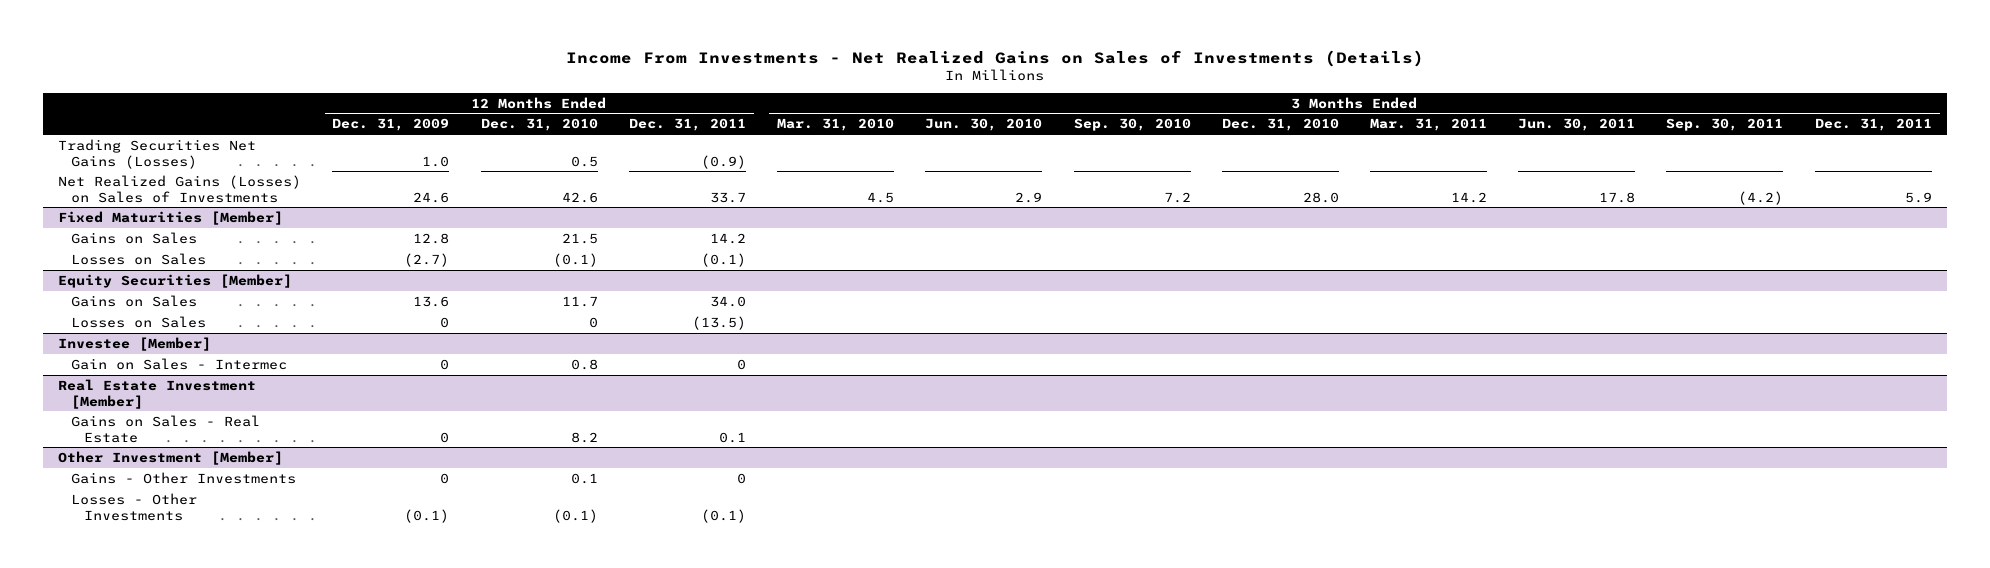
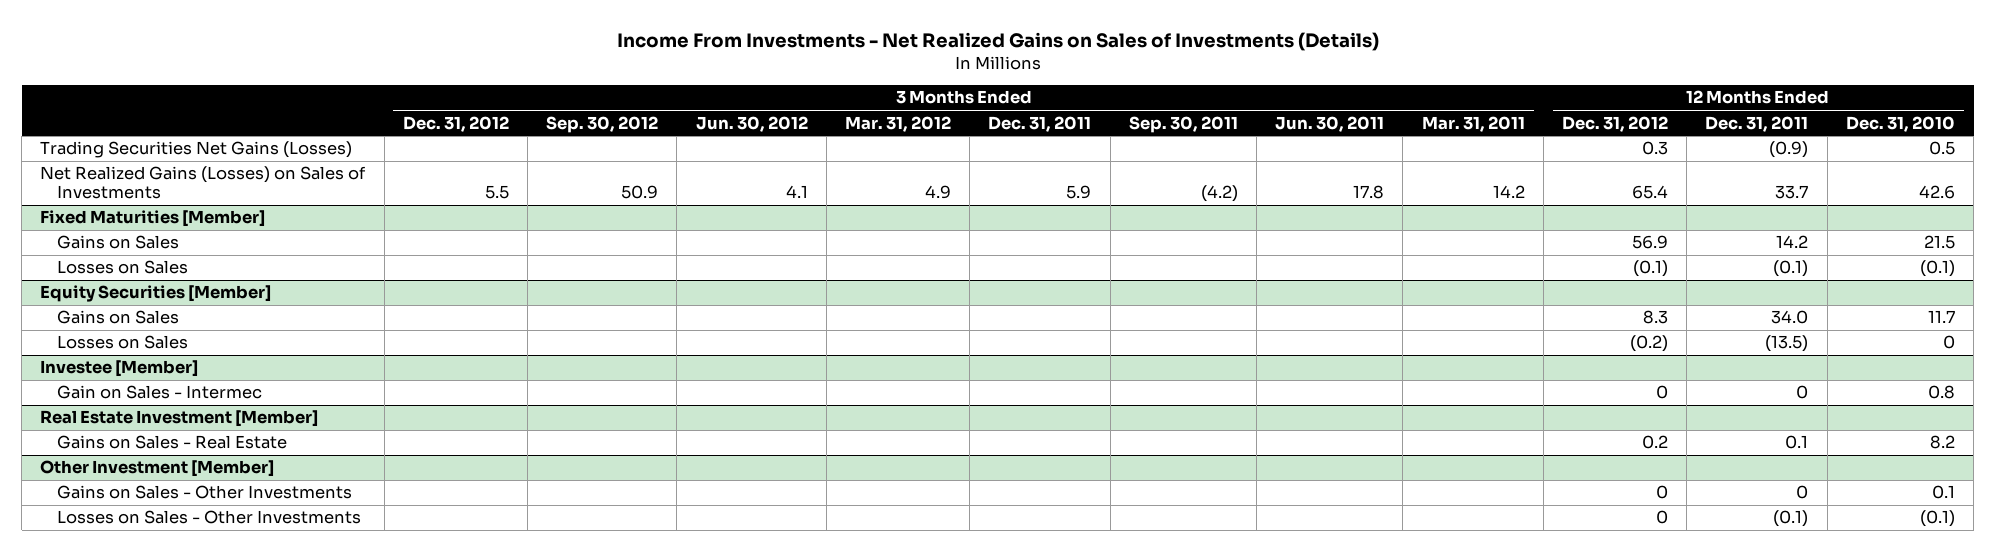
- | 12 Months Ended Dec. 31, 2009 | 12 Months Ended Dec. 31, 2010 | 12 Months Ended Dec. 31, 2011 | 3 Months Ended Mar. 31, 2010 | 3 Months Ended Jun. 30, 2010 | 3 Months Ended Sep. 30, 2010 | 3 Months Ended Dec. 31, 2010 | 3 Months Ended Mar. 31, 2011 | 3 Months Ended Jun. 30, 2011 | 3 Months Ended Sep. 30, 2011 | 3 Months Ended Dec. 31, 2011
+ | 3 Months Ended Dec. 31, 2012 | 3 Months Ended Sep. 30, 2012 | 3 Months Ended Jun. 30, 2012 | 3 Months Ended Mar. 31, 2012 | 3 Months Ended Dec. 31, 2011 | 3 Months Ended Sep. 30, 2011 | 3 Months Ended Jun. 30, 2011 | 3 Months Ended Mar. 31, 2011 | 12 Months Ended Dec. 31, 2012 | 12 Months Ended Dec. 31, 2011 | 12 Months Ended Dec. 31, 2010
@ Other Investment [Member]
- Gains - Other Investments | 0 | 0.1 | 0 | | | | | | | |
- Losses - Other Investments | (0.1) | (0.1) | (0.1) | | | | | | | |
+ Gains on Sales - Other Investments | | | | | | | | | 0 | 0 | 0.1
+ Losses on Sales - Other Investments | | | | | | | | | 0 | (0.1) | (0.1)

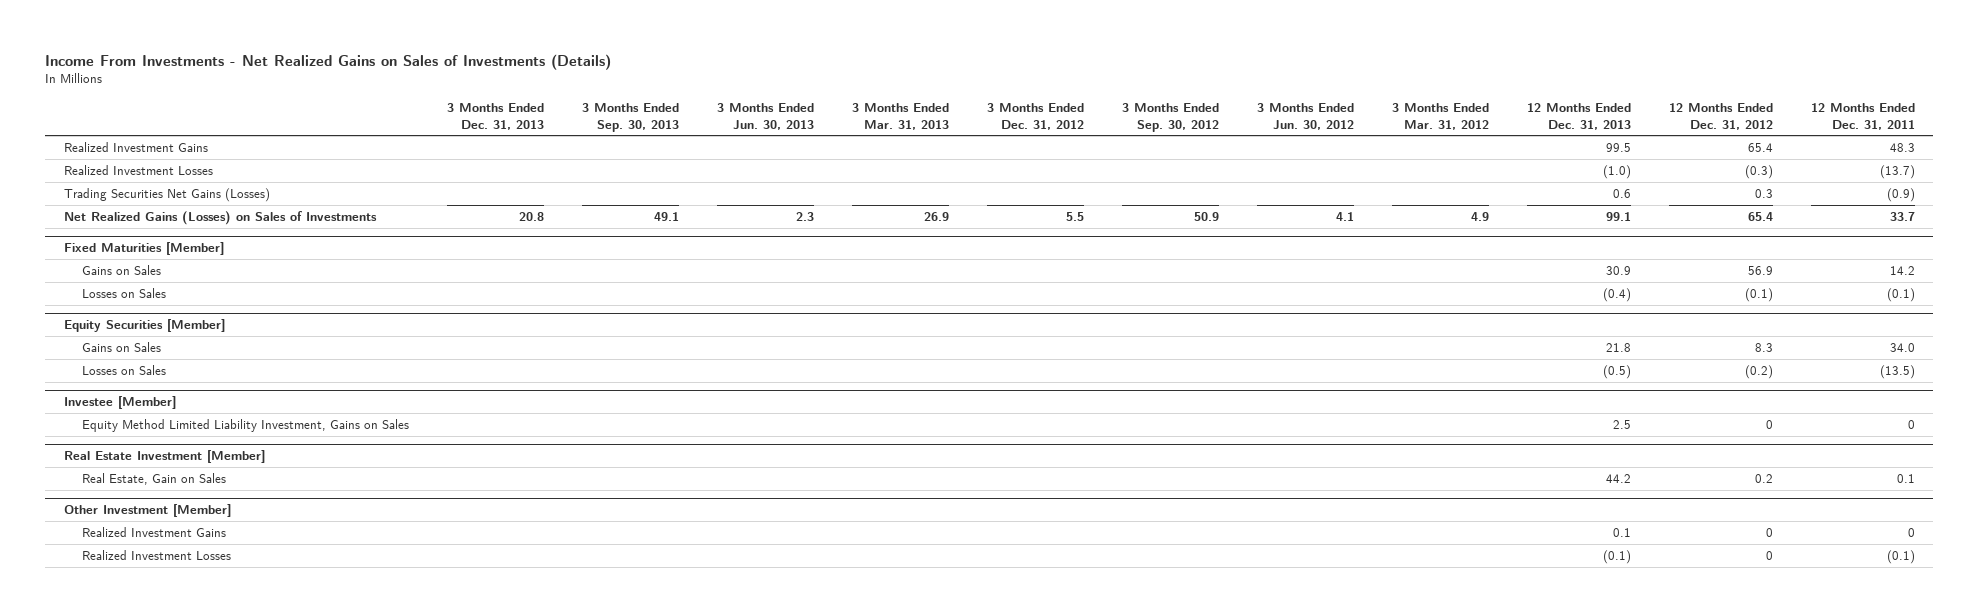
- | 3 Months Ended Dec. 31, 2012 | 3 Months Ended Sep. 30, 2012 | 3 Months Ended Jun. 30, 2012 | 3 Months Ended Mar. 31, 2012 | 3 Months Ended Dec. 31, 2011 | 3 Months Ended Sep. 30, 2011 | 3 Months Ended Jun. 30, 2011 | 3 Months Ended Mar. 31, 2011 | 12 Months Ended Dec. 31, 2012 | 12 Months Ended Dec. 31, 2011 | 12 Months Ended Dec. 31, 2010
+ | 3 Months Ended Dec. 31, 2013 | 3 Months Ended Sep. 30, 2013 | 3 Months Ended Jun. 30, 2013 | 3 Months Ended Mar. 31, 2013 | 3 Months Ended Dec. 31, 2012 | 3 Months Ended Sep. 30, 2012 | 3 Months Ended Jun. 30, 2012 | 3 Months Ended Mar. 31, 2012 | 12 Months Ended Dec. 31, 2013 | 12 Months Ended Dec. 31, 2012 | 12 Months Ended Dec. 31, 2011
+ Realized Investment Gains | | | | | | | | | 99.5 | 65.4 | 48.3
+ Realized Investment Losses | | | | | | | | | (1.0) | (0.3) | (13.7)
@ Investee [Member]
- Gain on Sales - Intermec | | | | | | | | | 0 | 0 | 0.8
+ Equity Method Limited Liability Investment, Gains on Sales | | | | | | | | | 2.5 | 0 | 0
@ Real Estate Investment [Member]
- Gains on Sales - Real Estate | | | | | | | | | 0.2 | 0.1 | 8.2
+ Real Estate, Gain on Sales | | | | | | | | | 44.2 | 0.2 | 0.1
@ Other Investment [Member]
- Gains on Sales - Other Investments | | | | | | | | | 0 | 0 | 0.1
- Losses on Sales - Other Investments | | | | | | | | | 0 | (0.1) | (0.1)
+ Realized Investment Gains | | | | | | | | | 0.1 | 0 | 0
+ Realized Investment Losses | | | | | | | | | (0.1) | 0 | (0.1)

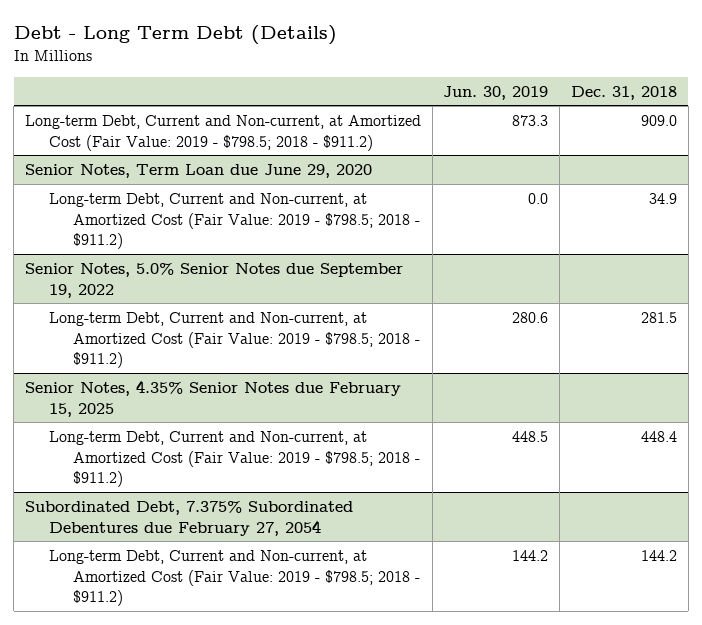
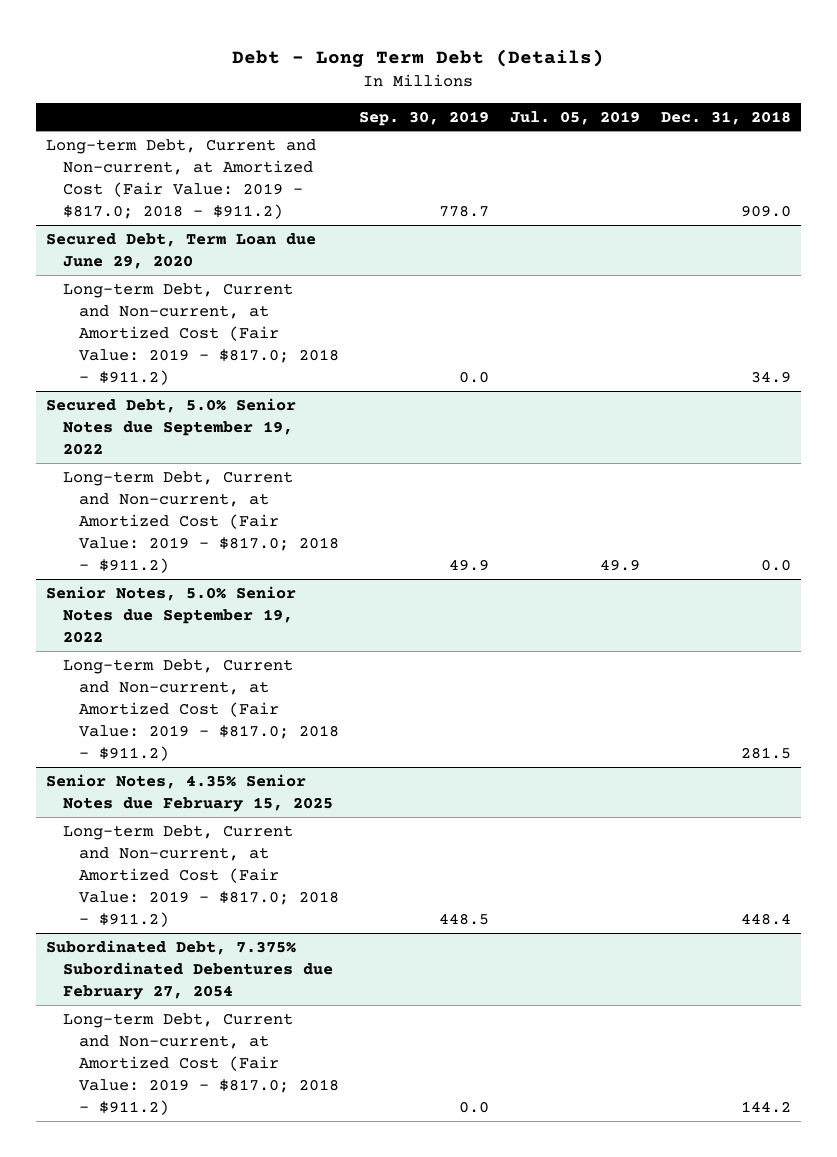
- | Jun. 30, 2019 | Dec. 31, 2018
+ | Sep. 30, 2019 | Jul. 05, 2019 | Dec. 31, 2018
- Long-term Debt, Current and Non-current, at Amortized Cost (Fair Value: 2019 - $798.5; 2018 - $911.2) | 873.3 | 909.0
- Senior Notes, Term Loan due June 29, 2020
- Long-term Debt, Current and Non-current, at Amortized Cost (Fair Value: 2019 - $798.5; 2018 - $911.2) | 0.0 | 34.9
+ Long-term Debt, Current and Non-current, at Amortized Cost (Fair Value: 2019 - $817.0; 2018 - $911.2) | 778.7 | | 909.0
+ Secured Debt, Term Loan due June 29, 2020
+ Long-term Debt, Current and Non-current, at Amortized Cost (Fair Value: 2019 - $817.0; 2018 - $911.2) | 0.0 | | 34.9
+ Secured Debt, 5.0% Senior Notes due September 19, 2022
+ Long-term Debt, Current and Non-current, at Amortized Cost (Fair Value: 2019 - $817.0; 2018 - $911.2) | 49.9 | 49.9 | 0.0
@ Senior Notes, 5.0% Senior Notes due September 19, 2022
- Long-term Debt, Current and Non-current, at Amortized Cost (Fair Value: 2019 - $798.5; 2018 - $911.2) | 280.6 | 281.5
+ Long-term Debt, Current and Non-current, at Amortized Cost (Fair Value: 2019 - $817.0; 2018 - $911.2) | | | 281.5
@ Senior Notes, 4.35% Senior Notes due February 15, 2025
- Long-term Debt, Current and Non-current, at Amortized Cost (Fair Value: 2019 - $798.5; 2018 - $911.2) | 448.5 | 448.4
+ Long-term Debt, Current and Non-current, at Amortized Cost (Fair Value: 2019 - $817.0; 2018 - $911.2) | 448.5 | | 448.4
@ Subordinated Debt, 7.375% Subordinated Debentures due February 27, 2054
- Long-term Debt, Current and Non-current, at Amortized Cost (Fair Value: 2019 - $798.5; 2018 - $911.2) | 144.2 | 144.2
+ Long-term Debt, Current and Non-current, at Amortized Cost (Fair Value: 2019 - $817.0; 2018 - $911.2) | 0.0 | | 144.2

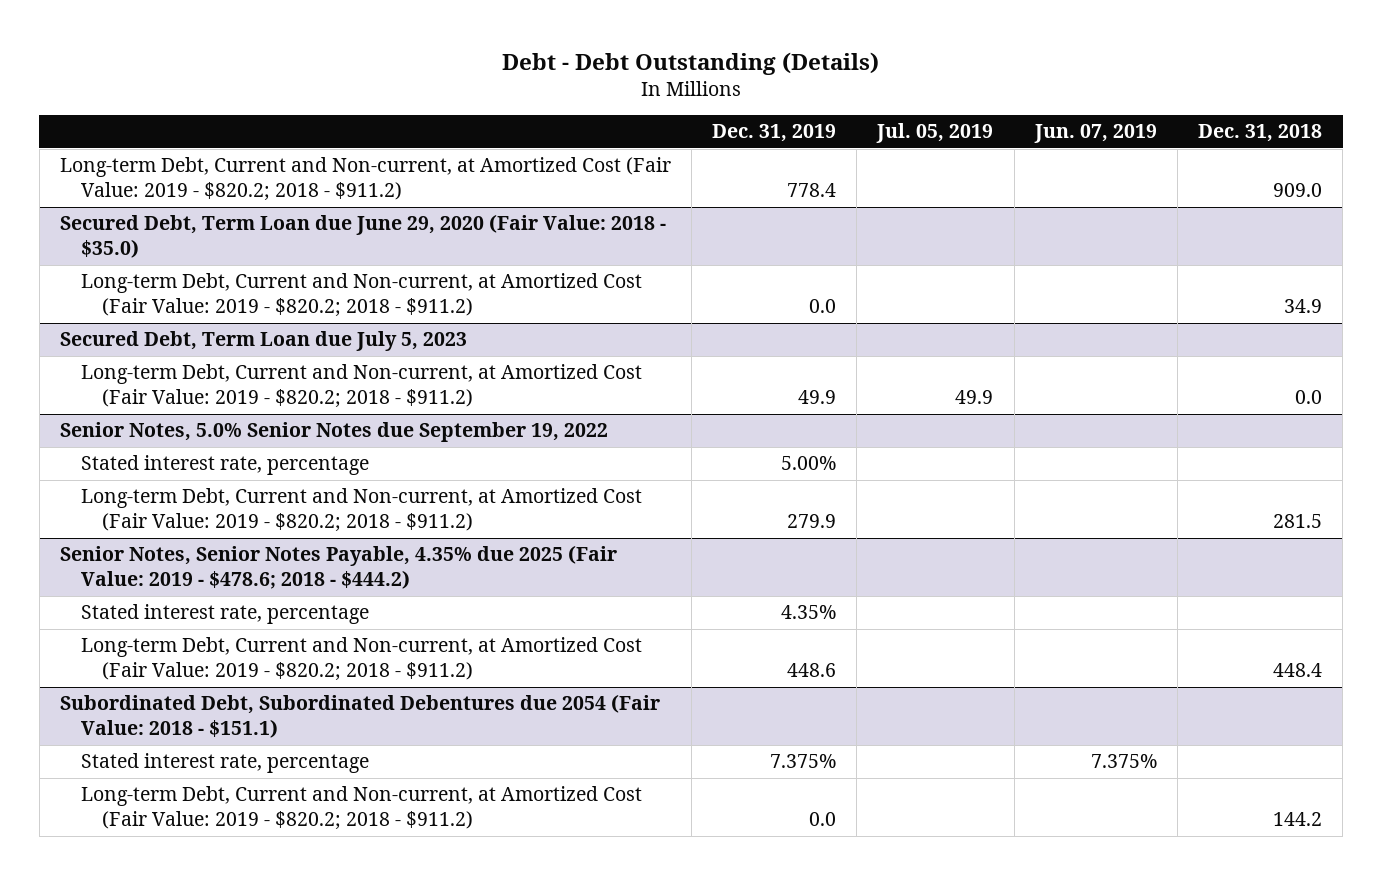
- Debt - Long Term Debt (Details)
+ Debt - Debt Outstanding (Details)
- | Sep. 30, 2019 | Jul. 05, 2019 | Dec. 31, 2018
+ | Dec. 31, 2019 | Jul. 05, 2019 | Jun. 07, 2019 | Dec. 31, 2018
- Long-term Debt, Current and Non-current, at Amortized Cost (Fair Value: 2019 - $817.0; 2018 - $911.2) | 778.7 | | 909.0
- Secured Debt, Term Loan due June 29, 2020
- Long-term Debt, Current and Non-current, at Amortized Cost (Fair Value: 2019 - $817.0; 2018 - $911.2) | 0.0 | | 34.9
- Secured Debt, 5.0% Senior Notes due September 19, 2022
- Long-term Debt, Current and Non-current, at Amortized Cost (Fair Value: 2019 - $817.0; 2018 - $911.2) | 49.9 | 49.9 | 0.0
+ Long-term Debt, Current and Non-current, at Amortized Cost (Fair Value: 2019 - $820.2; 2018 - $911.2) | 778.4 | | | 909.0
+ Secured Debt, Term Loan due June 29, 2020 (Fair Value: 2018 - $35.0)
+ Long-term Debt, Current and Non-current, at Amortized Cost (Fair Value: 2019 - $820.2; 2018 - $911.2) | 0.0 | | | 34.9
+ Secured Debt, Term Loan due July 5, 2023
+ Long-term Debt, Current and Non-current, at Amortized Cost (Fair Value: 2019 - $820.2; 2018 - $911.2) | 49.9 | 49.9 | | 0.0
@ Senior Notes, 5.0% Senior Notes due September 19, 2022
- Long-term Debt, Current and Non-current, at Amortized Cost (Fair Value: 2019 - $817.0; 2018 - $911.2) | | | 281.5
- Senior Notes, 4.35% Senior Notes due February 15, 2025
- Long-term Debt, Current and Non-current, at Amortized Cost (Fair Value: 2019 - $817.0; 2018 - $911.2) | 448.5 | | 448.4
- Subordinated Debt, 7.375% Subordinated Debentures due February 27, 2054
- Long-term Debt, Current and Non-current, at Amortized Cost (Fair Value: 2019 - $817.0; 2018 - $911.2) | 0.0 | | 144.2
@ Senior Notes, 5.0% Senior Notes due September 19, 2022
+ Stated interest rate, percentage | 5.00% | | |
+ Long-term Debt, Current and Non-current, at Amortized Cost (Fair Value: 2019 - $820.2; 2018 - $911.2) | 279.9 | | | 281.5
+ Senior Notes, Senior Notes Payable, 4.35% due 2025 (Fair Value: 2019 - $478.6; 2018 - $444.2)
+ Stated interest rate, percentage | 4.35% | | |
+ Long-term Debt, Current and Non-current, at Amortized Cost (Fair Value: 2019 - $820.2; 2018 - $911.2) | 448.6 | | | 448.4
+ Subordinated Debt, Subordinated Debentures due 2054 (Fair Value: 2018 - $151.1)
+ Stated interest rate, percentage | 7.375% | | 7.375% |
+ Long-term Debt, Current and Non-current, at Amortized Cost (Fair Value: 2019 - $820.2; 2018 - $911.2) | 0.0 | | | 144.2

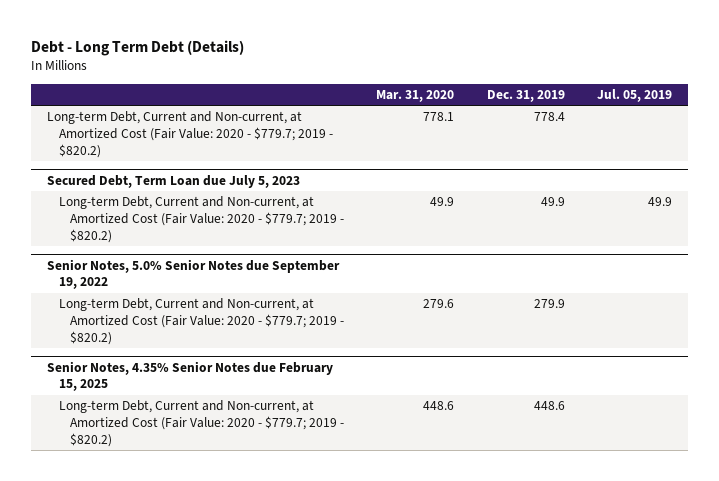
- Debt - Debt Outstanding (Details)
+ Debt - Long Term Debt (Details)
- | Dec. 31, 2019 | Jul. 05, 2019 | Jun. 07, 2019 | Dec. 31, 2018
+ | Mar. 31, 2020 | Dec. 31, 2019 | Jul. 05, 2019
- Long-term Debt, Current and Non-current, at Amortized Cost (Fair Value: 2019 - $820.2; 2018 - $911.2) | 778.4 | | | 909.0
- Secured Debt, Term Loan due June 29, 2020 (Fair Value: 2018 - $35.0)
- Long-term Debt, Current and Non-current, at Amortized Cost (Fair Value: 2019 - $820.2; 2018 - $911.2) | 0.0 | | | 34.9
+ Long-term Debt, Current and Non-current, at Amortized Cost (Fair Value: 2020 - $779.7; 2019 - $820.2) | 778.1 | 778.4 |
@ Secured Debt, Term Loan due July 5, 2023
- Long-term Debt, Current and Non-current, at Amortized Cost (Fair Value: 2019 - $820.2; 2018 - $911.2) | 49.9 | 49.9 | | 0.0
+ Long-term Debt, Current and Non-current, at Amortized Cost (Fair Value: 2020 - $779.7; 2019 - $820.2) | 49.9 | 49.9 | 49.9
@ Senior Notes, 5.0% Senior Notes due September 19, 2022
- Stated interest rate, percentage | 5.00% | | |
- Long-term Debt, Current and Non-current, at Amortized Cost (Fair Value: 2019 - $820.2; 2018 - $911.2) | 279.9 | | | 281.5
- Senior Notes, Senior Notes Payable, 4.35% due 2025 (Fair Value: 2019 - $478.6; 2018 - $444.2)
- Stated interest rate, percentage | 4.35% | | |
- Long-term Debt, Current and Non-current, at Amortized Cost (Fair Value: 2019 - $820.2; 2018 - $911.2) | 448.6 | | | 448.4
- Subordinated Debt, Subordinated Debentures due 2054 (Fair Value: 2018 - $151.1)
- Stated interest rate, percentage | 7.375% | | 7.375% |
- Long-term Debt, Current and Non-current, at Amortized Cost (Fair Value: 2019 - $820.2; 2018 - $911.2) | 0.0 | | | 144.2
@ Senior Notes, 5.0% Senior Notes due September 19, 2022
+ Long-term Debt, Current and Non-current, at Amortized Cost (Fair Value: 2020 - $779.7; 2019 - $820.2) | 279.6 | 279.9 |
+ Senior Notes, 4.35% Senior Notes due February 15, 2025
+ Long-term Debt, Current and Non-current, at Amortized Cost (Fair Value: 2020 - $779.7; 2019 - $820.2) | 448.6 | 448.6 |

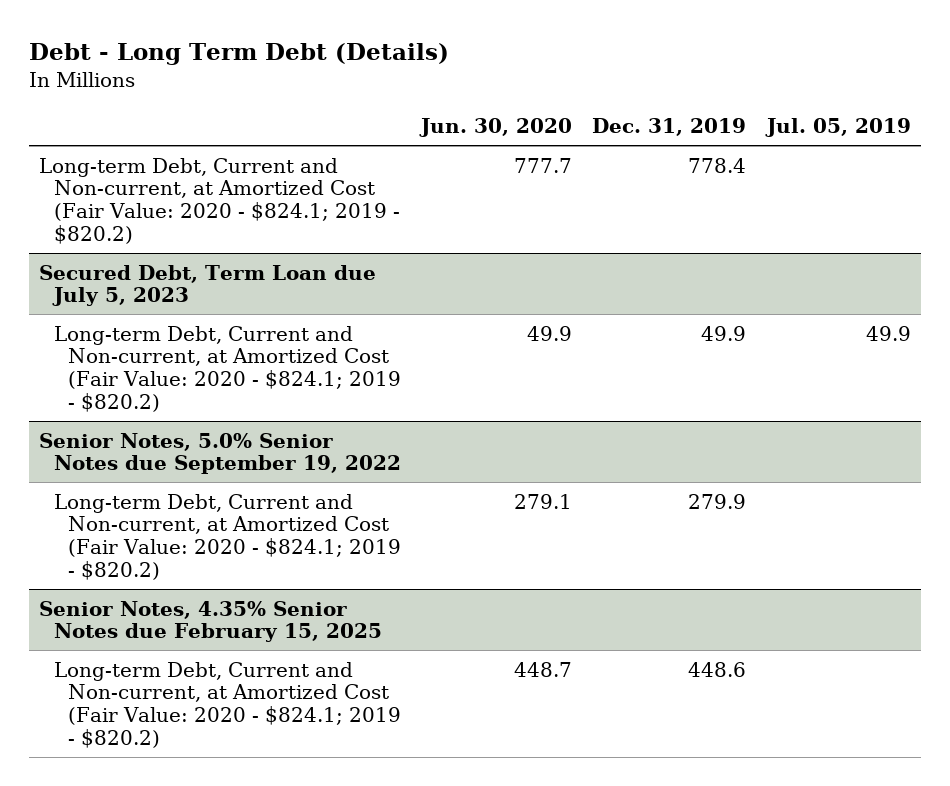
- | Mar. 31, 2020 | Dec. 31, 2019 | Jul. 05, 2019
+ | Jun. 30, 2020 | Dec. 31, 2019 | Jul. 05, 2019
- Long-term Debt, Current and Non-current, at Amortized Cost (Fair Value: 2020 - $779.7; 2019 - $820.2) | 778.1 | 778.4 |
+ Long-term Debt, Current and Non-current, at Amortized Cost (Fair Value: 2020 - $824.1; 2019 - $820.2) | 777.7 | 778.4 |
@ Secured Debt, Term Loan due July 5, 2023
- Long-term Debt, Current and Non-current, at Amortized Cost (Fair Value: 2020 - $779.7; 2019 - $820.2) | 49.9 | 49.9 | 49.9
+ Long-term Debt, Current and Non-current, at Amortized Cost (Fair Value: 2020 - $824.1; 2019 - $820.2) | 49.9 | 49.9 | 49.9
@ Senior Notes, 5.0% Senior Notes due September 19, 2022
- Long-term Debt, Current and Non-current, at Amortized Cost (Fair Value: 2020 - $779.7; 2019 - $820.2) | 279.6 | 279.9 |
+ Long-term Debt, Current and Non-current, at Amortized Cost (Fair Value: 2020 - $824.1; 2019 - $820.2) | 279.1 | 279.9 |
@ Senior Notes, 4.35% Senior Notes due February 15, 2025
- Long-term Debt, Current and Non-current, at Amortized Cost (Fair Value: 2020 - $779.7; 2019 - $820.2) | 448.6 | 448.6 |
+ Long-term Debt, Current and Non-current, at Amortized Cost (Fair Value: 2020 - $824.1; 2019 - $820.2) | 448.7 | 448.6 |

